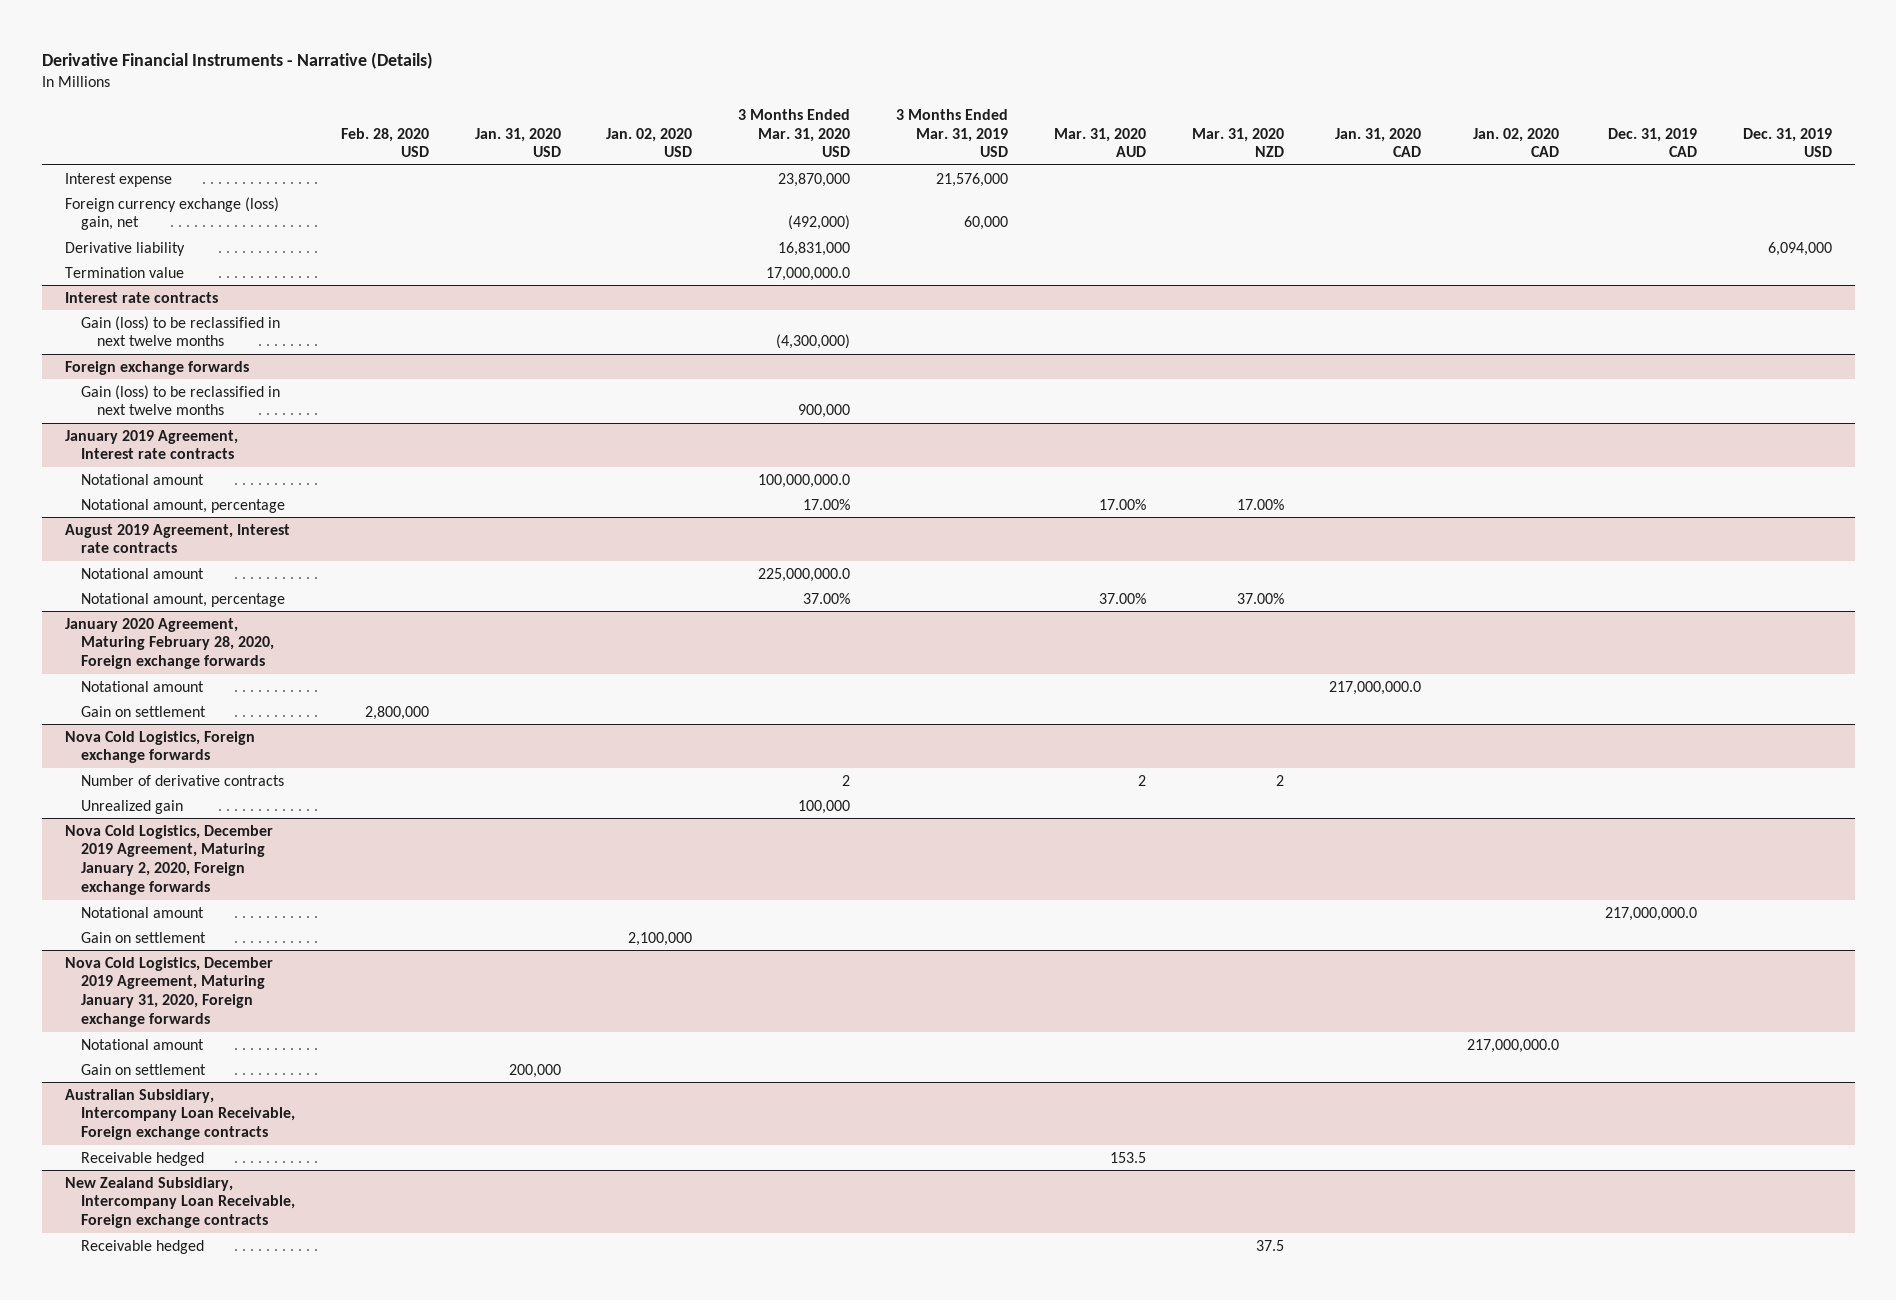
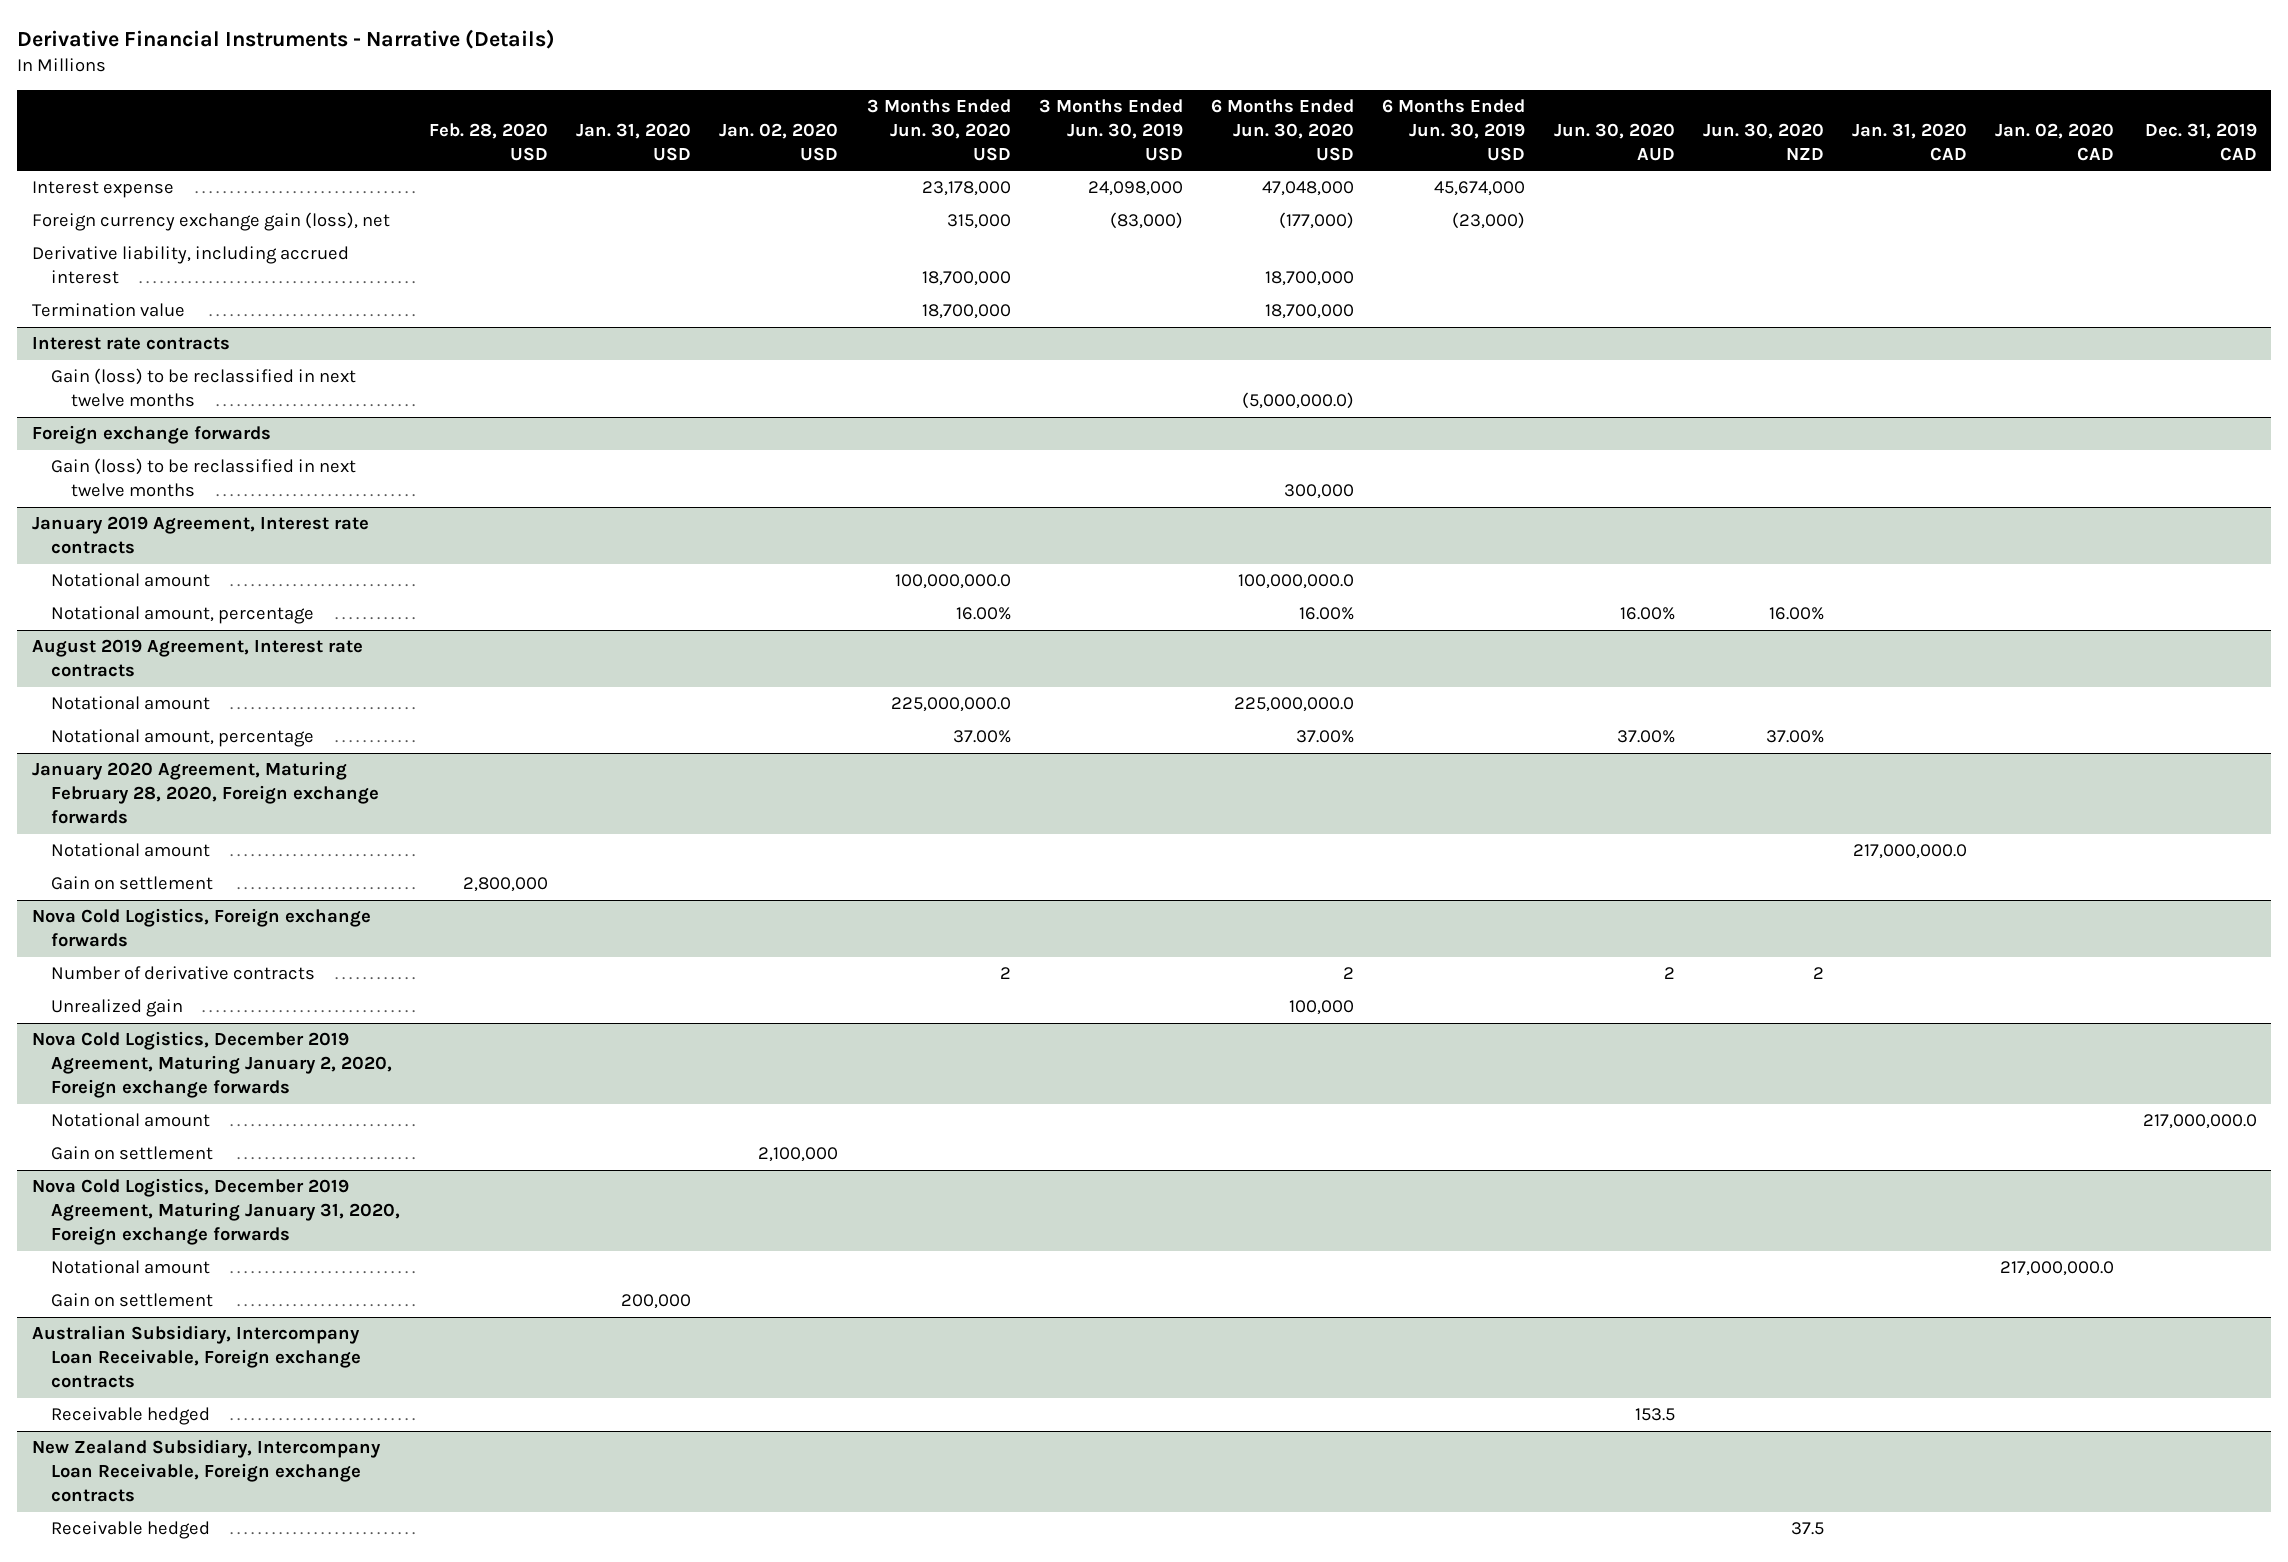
- | Feb. 28, 2020 USD | Jan. 31, 2020 USD | Jan. 02, 2020 USD | 3 Months Ended Mar. 31, 2020 USD | 3 Months Ended Mar. 31, 2019 USD | Mar. 31, 2020 AUD | Mar. 31, 2020 NZD | Jan. 31, 2020 CAD | Jan. 02, 2020 CAD | Dec. 31, 2019 CAD | Dec. 31, 2019 USD
+ | Feb. 28, 2020 USD | Jan. 31, 2020 USD | Jan. 02, 2020 USD | 3 Months Ended Jun. 30, 2020 USD | 3 Months Ended Jun. 30, 2019 USD | 6 Months Ended Jun. 30, 2020 USD | 6 Months Ended Jun. 30, 2019 USD | Jun. 30, 2020 AUD | Jun. 30, 2020 NZD | Jan. 31, 2020 CAD | Jan. 02, 2020 CAD | Dec. 31, 2019 CAD
- Foreign currency exchange (loss) gain, net | | | | (492,000) | 60,000 | | | | | |
- Derivative liability | | | | 16,831,000 | | | | | | | 6,094,000
+ Foreign currency exchange gain (loss), net | | | | 315,000 | (83,000) | (177,000) | (23,000) | | | | |
+ Derivative liability, including accrued interest | | | | 18,700,000 | | 18,700,000 | | | | | |

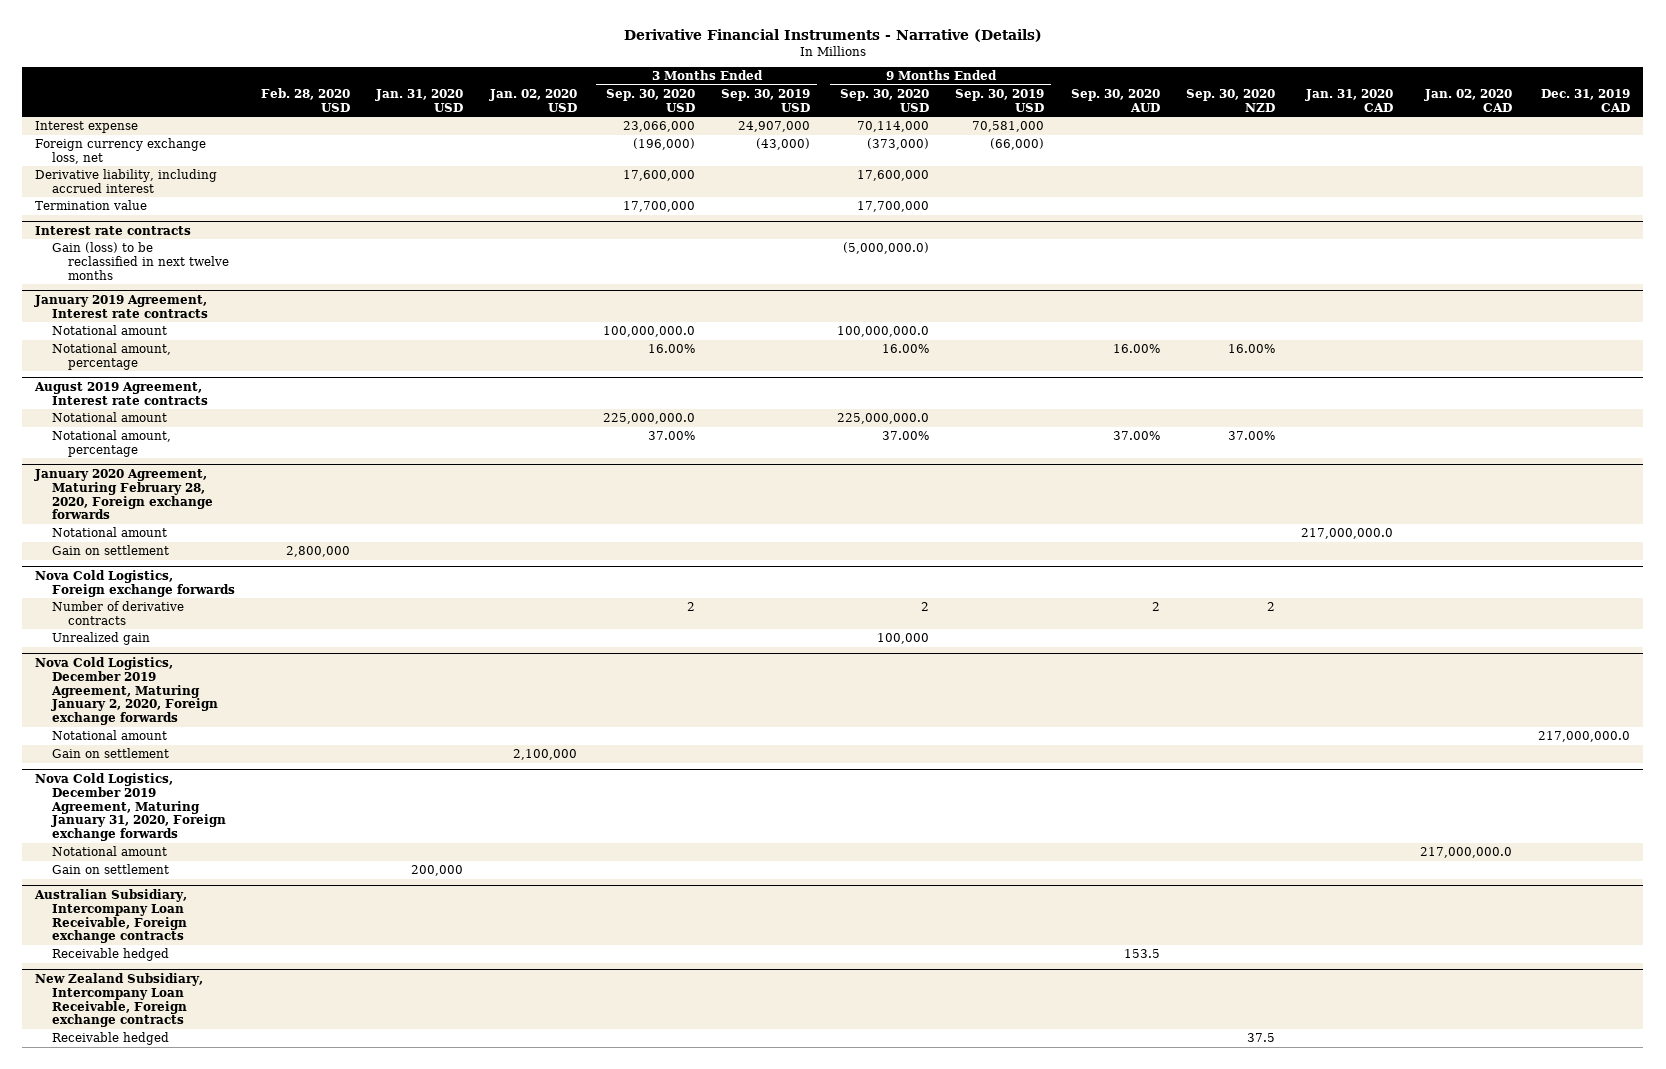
- | Feb. 28, 2020 USD | Jan. 31, 2020 USD | Jan. 02, 2020 USD | 3 Months Ended Jun. 30, 2020 USD | 3 Months Ended Jun. 30, 2019 USD | 6 Months Ended Jun. 30, 2020 USD | 6 Months Ended Jun. 30, 2019 USD | Jun. 30, 2020 AUD | Jun. 30, 2020 NZD | Jan. 31, 2020 CAD | Jan. 02, 2020 CAD | Dec. 31, 2019 CAD
+ | Feb. 28, 2020 USD | Jan. 31, 2020 USD | Jan. 02, 2020 USD | 3 Months Ended Sep. 30, 2020 USD | 3 Months Ended Sep. 30, 2019 USD | 9 Months Ended Sep. 30, 2020 USD | 9 Months Ended Sep. 30, 2019 USD | Sep. 30, 2020 AUD | Sep. 30, 2020 NZD | Jan. 31, 2020 CAD | Jan. 02, 2020 CAD | Dec. 31, 2019 CAD
- Foreign currency exchange gain (loss), net | | | | 315,000 | (83,000) | (177,000) | (23,000) | | | | |
+ Foreign currency exchange loss, net | | | | (196,000) | (43,000) | (373,000) | (66,000) | | | | |
- Foreign exchange forwards
- Gain (loss) to be reclassified in next twelve months | | | | | | 300,000 | | | | | |

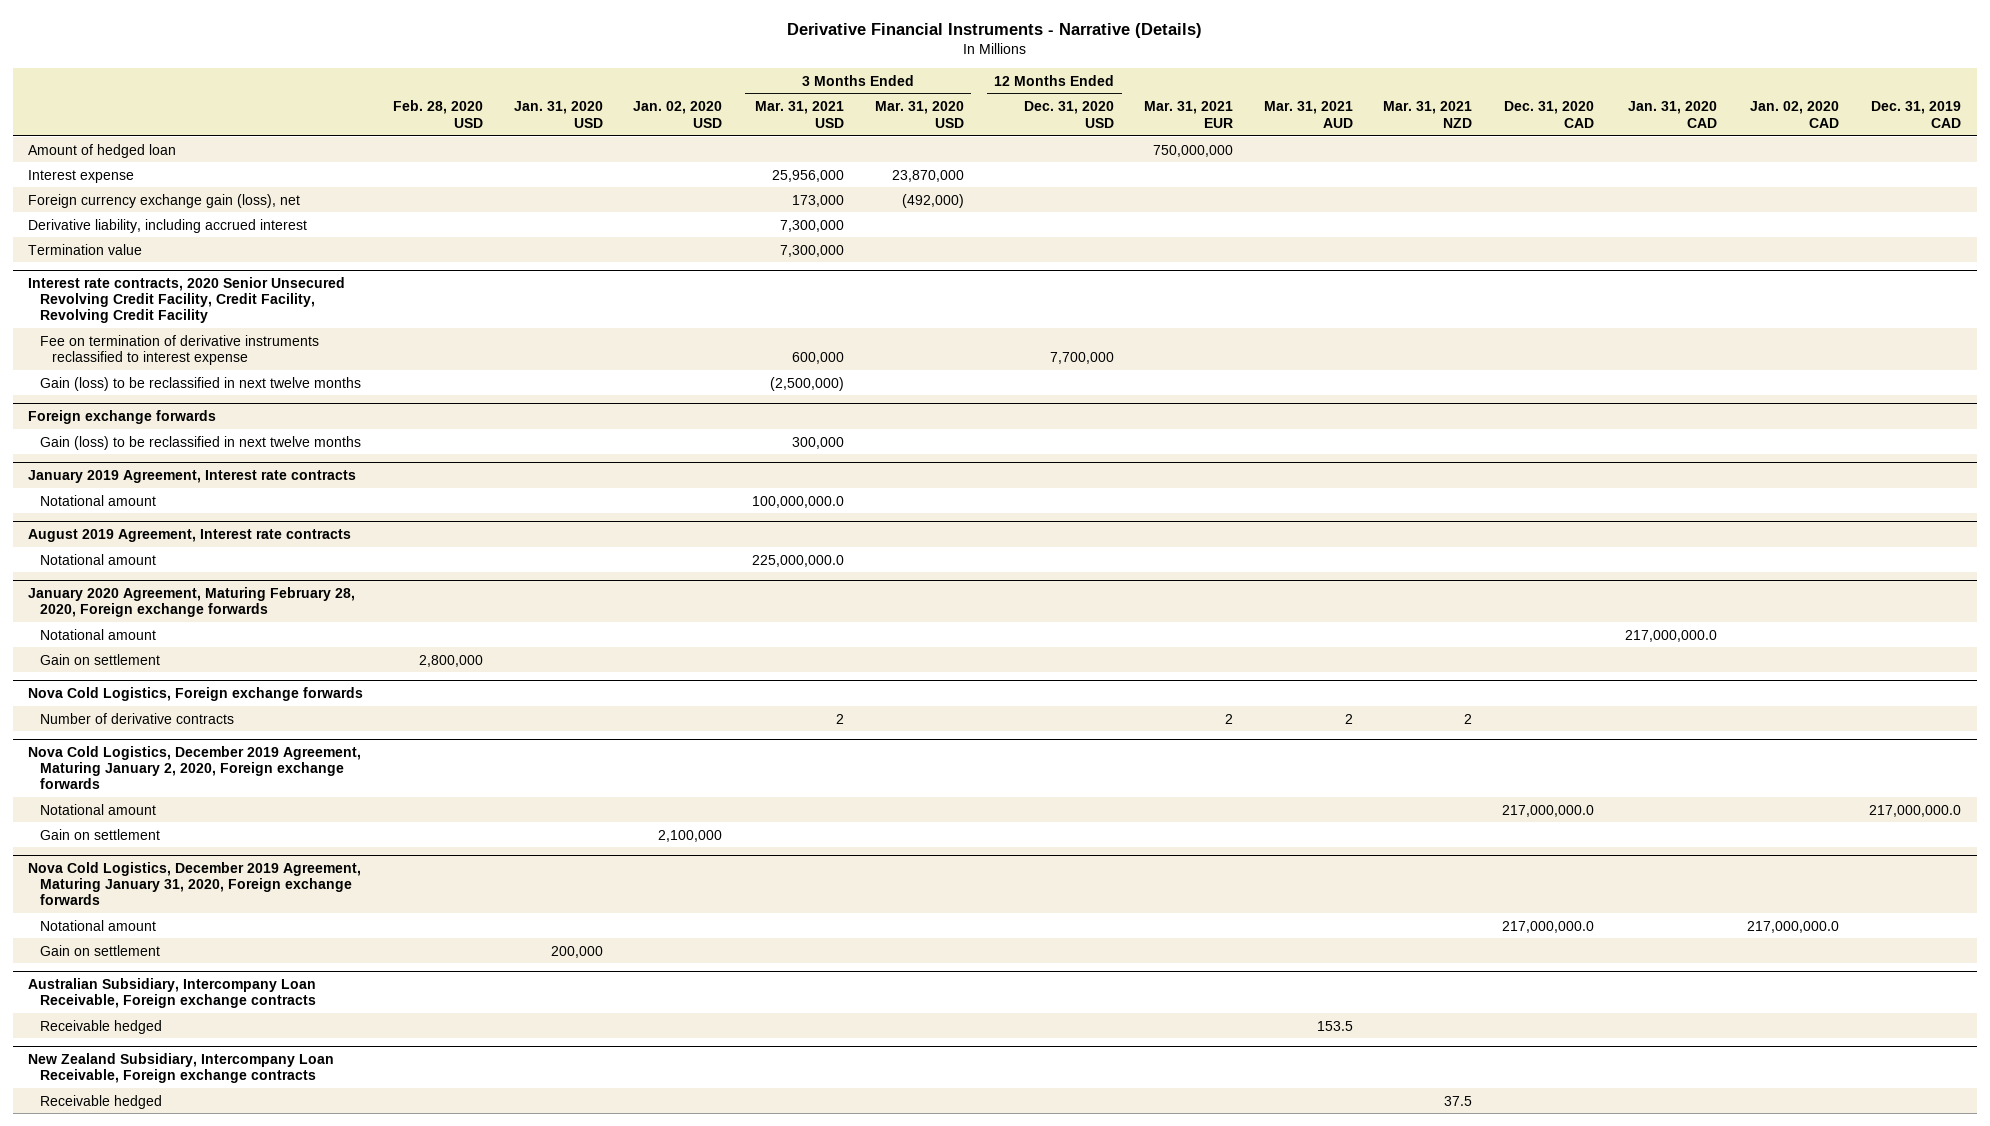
- | Feb. 28, 2020 USD | Jan. 31, 2020 USD | Jan. 02, 2020 USD | 3 Months Ended Sep. 30, 2020 USD | 3 Months Ended Sep. 30, 2019 USD | 9 Months Ended Sep. 30, 2020 USD | 9 Months Ended Sep. 30, 2019 USD | Sep. 30, 2020 AUD | Sep. 30, 2020 NZD | Jan. 31, 2020 CAD | Jan. 02, 2020 CAD | Dec. 31, 2019 CAD
+ | Feb. 28, 2020 USD | Jan. 31, 2020 USD | Jan. 02, 2020 USD | 3 Months Ended Mar. 31, 2021 USD | 3 Months Ended Mar. 31, 2020 USD | 12 Months Ended Dec. 31, 2020 USD | Mar. 31, 2021 EUR | Mar. 31, 2021 AUD | Mar. 31, 2021 NZD | Dec. 31, 2020 CAD | Jan. 31, 2020 CAD | Jan. 02, 2020 CAD | Dec. 31, 2019 CAD
+ Amount of hedged loan | | | | | | | 750,000,000 | | | | | |
- Foreign currency exchange loss, net | | | | (196,000) | (43,000) | (373,000) | (66,000) | | | | |
+ Foreign currency exchange gain (loss), net | | | | 173,000 | (492,000) | | | | | | | |
- Interest rate contracts
+ Interest rate contracts, 2020 Senior Unsecured Revolving Credit Facility, Credit Facility, Revolving Credit Facility
+ Fee on termination of derivative instruments reclassified to interest expense | | | | 600,000 | | 7,700,000 | | | | | | |
+ Foreign exchange forwards
+ Gain (loss) to be reclassified in next twelve months | | | | 300,000 | | | | | | | | |
@ January 2019 Agreement, Interest rate contracts
- Notational amount, percentage | | | | 16.00% | | 16.00% | | 16.00% | 16.00% | | |
@ August 2019 Agreement, Interest rate contracts
- Notational amount, percentage | | | | 37.00% | | 37.00% | | 37.00% | 37.00% | | |
@ Nova Cold Logistics, Foreign exchange forwards
- Unrealized gain | | | | | | 100,000 | | | | | |

